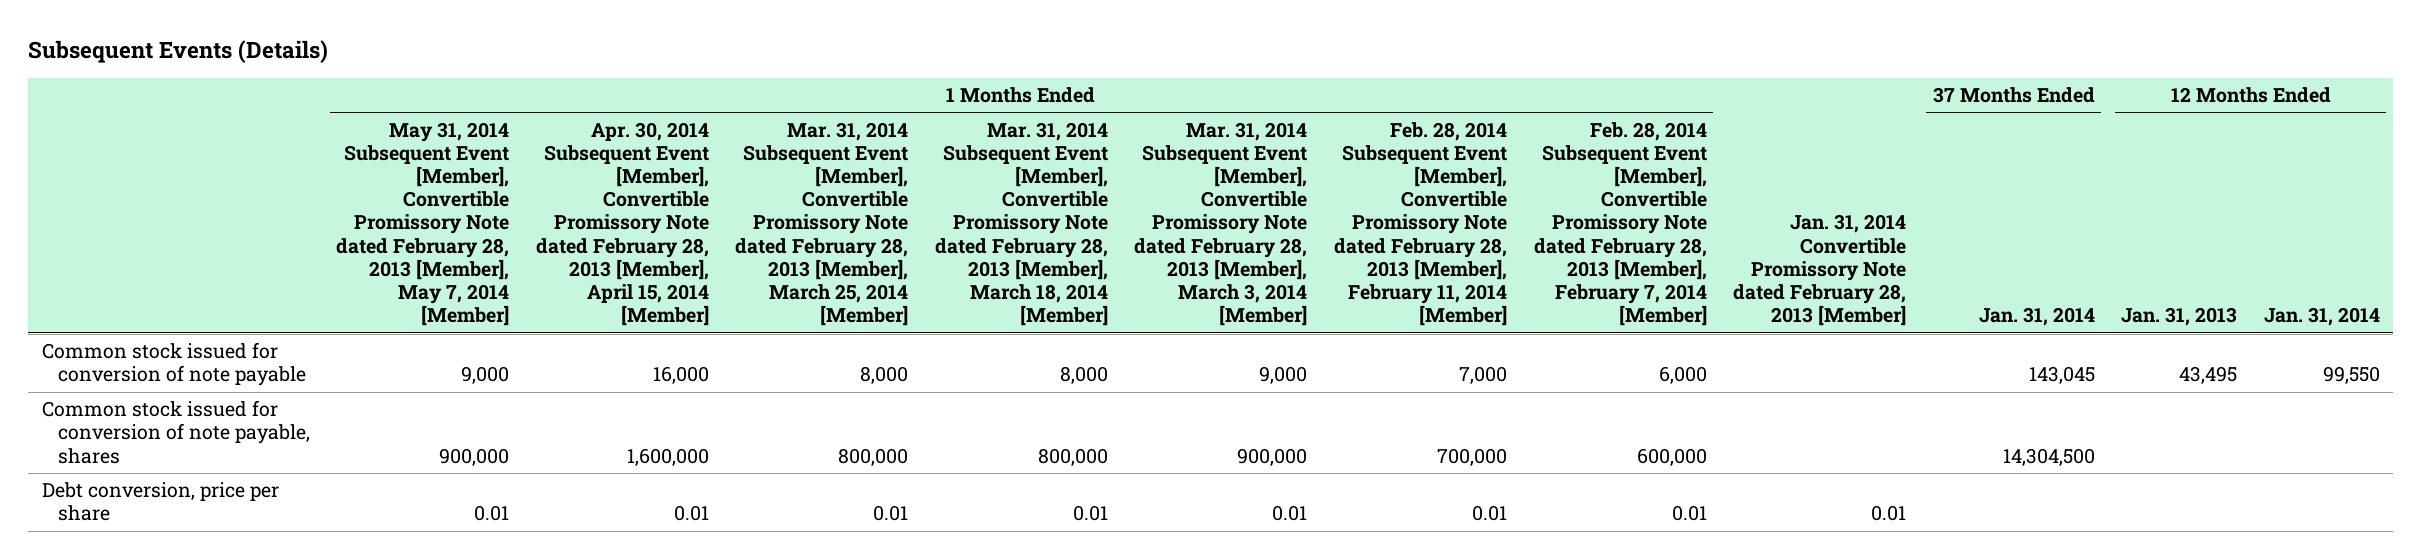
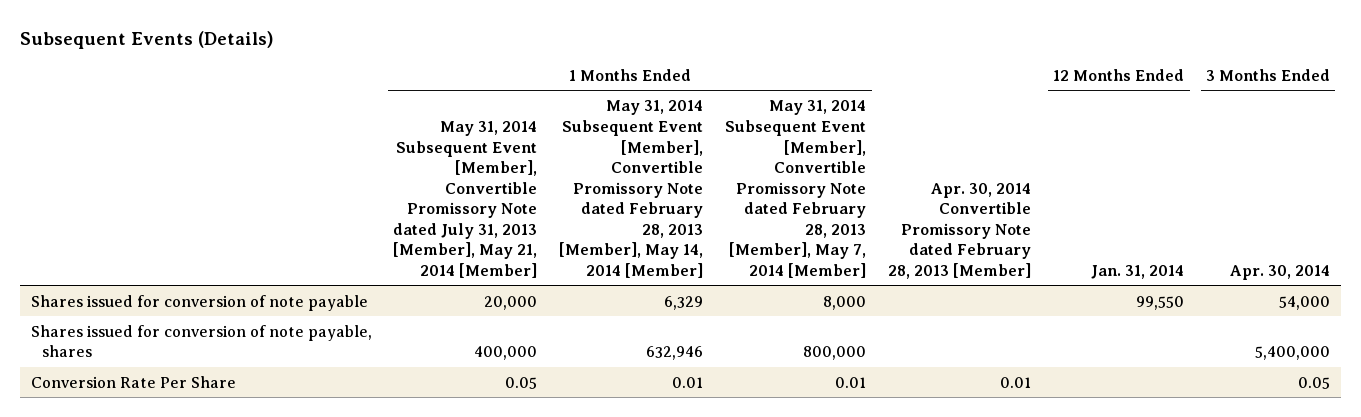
- | 1 Months Ended May 31, 2014 Subsequent Event [Member], Convertible Promissory Note dated February 28, 2013 [Member], May 7, 2014 [Member] | 1 Months Ended Apr. 30, 2014 Subsequent Event [Member], Convertible Promissory Note dated February 28, 2013 [Member], April 15, 2014 [Member] | 1 Months Ended Mar. 31, 2014 Subsequent Event [Member], Convertible Promissory Note dated February 28, 2013 [Member], March 25, 2014 [Member] | 1 Months Ended Mar. 31, 2014 Subsequent Event [Member], Convertible Promissory Note dated February 28, 2013 [Member], March 18, 2014 [Member] | 1 Months Ended Mar. 31, 2014 Subsequent Event [Member], Convertible Promissory Note dated February 28, 2013 [Member], March 3, 2014 [Member] | 1 Months Ended Feb. 28, 2014 Subsequent Event [Member], Convertible Promissory Note dated February 28, 2013 [Member], February 11, 2014 [Member] | 1 Months Ended Feb. 28, 2014 Subsequent Event [Member], Convertible Promissory Note dated February 28, 2013 [Member], February 7, 2014 [Member] | Jan. 31, 2014 Convertible Promissory Note dated February 28, 2013 [Member] | 37 Months Ended Jan. 31, 2014 | 12 Months Ended Jan. 31, 2013 | 12 Months Ended Jan. 31, 2014
+ | 1 Months Ended May 31, 2014 Subsequent Event [Member], Convertible Promissory Note dated July 31, 2013 [Member], May 21, 2014 [Member] | 1 Months Ended May 31, 2014 Subsequent Event [Member], Convertible Promissory Note dated February 28, 2013 [Member], May 14, 2014 [Member] | 1 Months Ended May 31, 2014 Subsequent Event [Member], Convertible Promissory Note dated February 28, 2013 [Member], May 7, 2014 [Member] | Apr. 30, 2014 Convertible Promissory Note dated February 28, 2013 [Member] | 12 Months Ended Jan. 31, 2014 | 3 Months Ended Apr. 30, 2014
- Common stock issued for conversion of note payable | 9,000 | 16,000 | 8,000 | 8,000 | 9,000 | 7,000 | 6,000 | | 143,045 | 43,495 | 99,550
- Common stock issued for conversion of note payable, shares | 900,000 | 1,600,000 | 800,000 | 800,000 | 900,000 | 700,000 | 600,000 | | 14,304,500 | |
- Debt conversion, price per share | 0.01 | 0.01 | 0.01 | 0.01 | 0.01 | 0.01 | 0.01 | 0.01 | | |
+ Shares issued for conversion of note payable | 20,000 | 6,329 | 8,000 | | 99,550 | 54,000
+ Shares issued for conversion of note payable, shares | 400,000 | 632,946 | 800,000 | | | 5,400,000
+ Conversion Rate Per Share | 0.05 | 0.01 | 0.01 | 0.01 | | 0.05

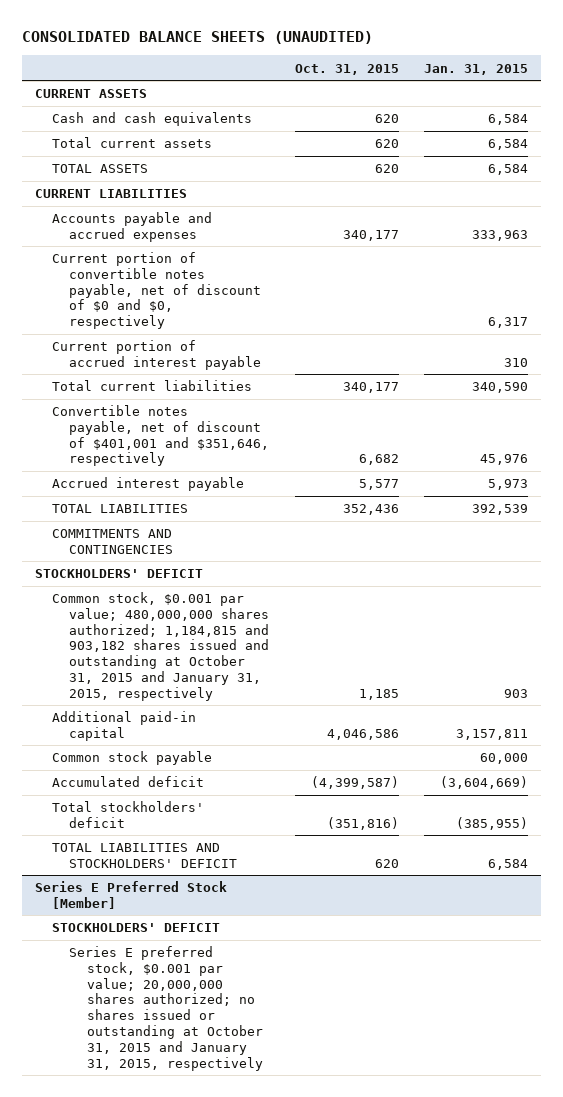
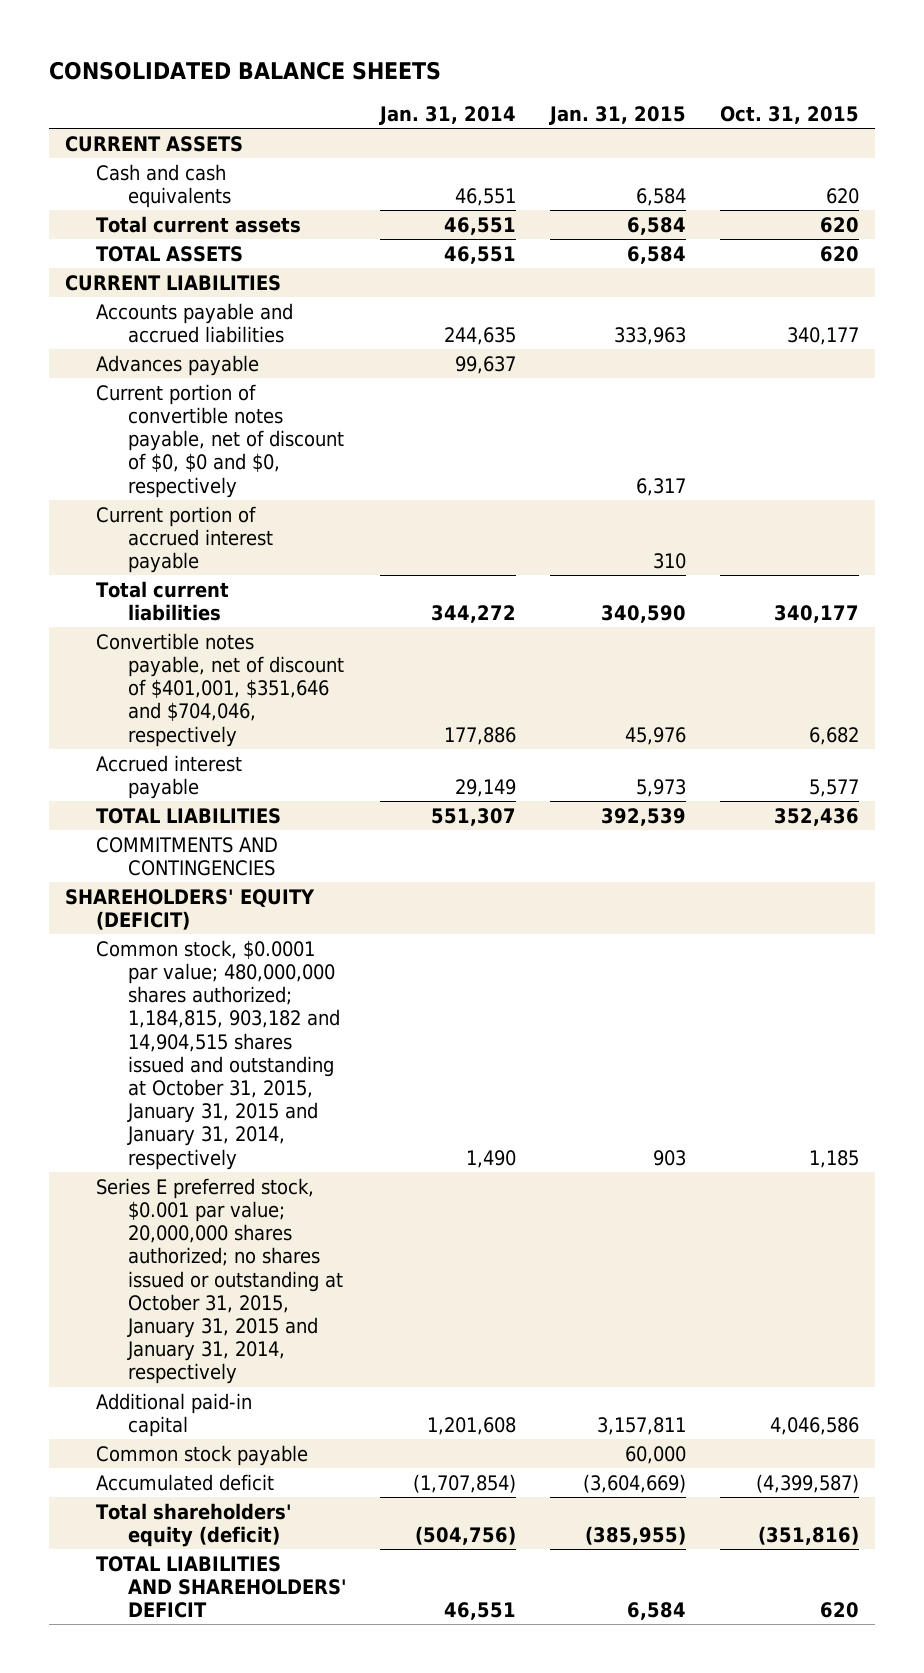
- CONSOLIDATED BALANCE SHEETS (UNAUDITED)
+ CONSOLIDATED BALANCE SHEETS
- | Oct. 31, 2015 | Jan. 31, 2015
+ | Jan. 31, 2014 | Jan. 31, 2015 | Oct. 31, 2015
- Accounts payable and accrued expenses | 340,177 | 333,963
- Current portion of convertible notes payable, net of discount of $0 and $0, respectively | | 6,317
+ Accounts payable and accrued liabilities | 244,635 | 333,963 | 340,177
+ Advances payable | 99,637 | |
+ Current portion of convertible notes payable, net of discount of $0, $0 and $0, respectively | | 6,317 |
- Convertible notes payable, net of discount of $401,001 and $351,646, respectively | 6,682 | 45,976
+ Convertible notes payable, net of discount of $401,001, $351,646 and $704,046, respectively | 177,886 | 45,976 | 6,682
- STOCKHOLDERS' DEFICIT
- Common stock, $0.001 par value; 480,000,000 shares authorized; 1,184,815 and 903,182 shares issued and outstanding at October 31, 2015 and January 31, 2015, respectively | 1,185 | 903
+ SHAREHOLDERS' EQUITY (DEFICIT)
+ Common stock, $0.0001 par value; 480,000,000 shares authorized; 1,184,815, 903,182 and 14,904,515 shares issued and outstanding at October 31, 2015, January 31, 2015 and January 31, 2014, respectively | 1,490 | 903 | 1,185
+ Series E preferred stock, $0.001 par value; 20,000,000 shares authorized; no shares issued or outstanding at October 31, 2015, January 31, 2015 and January 31, 2014, respectively
- Total stockholders' deficit | (351,816) | (385,955)
- TOTAL LIABILITIES AND STOCKHOLDERS' DEFICIT | 620 | 6,584
- Series E Preferred Stock [Member]
- STOCKHOLDERS' DEFICIT
- Series E preferred stock, $0.001 par value; 20,000,000 shares authorized; no shares issued or outstanding at October 31, 2015 and January 31, 2015, respectively
+ Total shareholders' equity (deficit) | (504,756) | (385,955) | (351,816)
+ TOTAL LIABILITIES AND SHAREHOLDERS' DEFICIT | 46,551 | 6,584 | 620

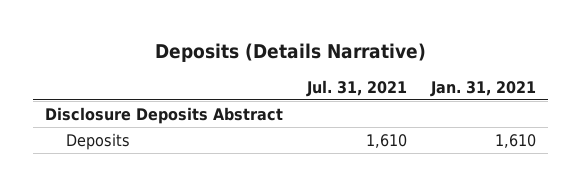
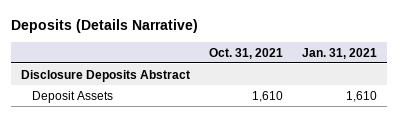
- | Jul. 31, 2021 | Jan. 31, 2021
+ | Oct. 31, 2021 | Jan. 31, 2021
- Deposits | 1,610 | 1,610
+ Deposit Assets | 1,610 | 1,610

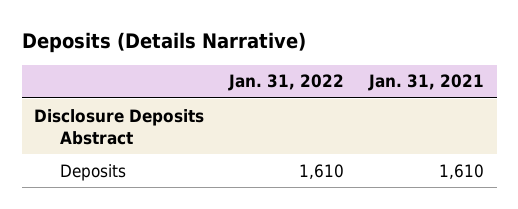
- | Oct. 31, 2021 | Jan. 31, 2021
+ | Jan. 31, 2022 | Jan. 31, 2021
- Deposit Assets | 1,610 | 1,610
+ Deposits | 1,610 | 1,610

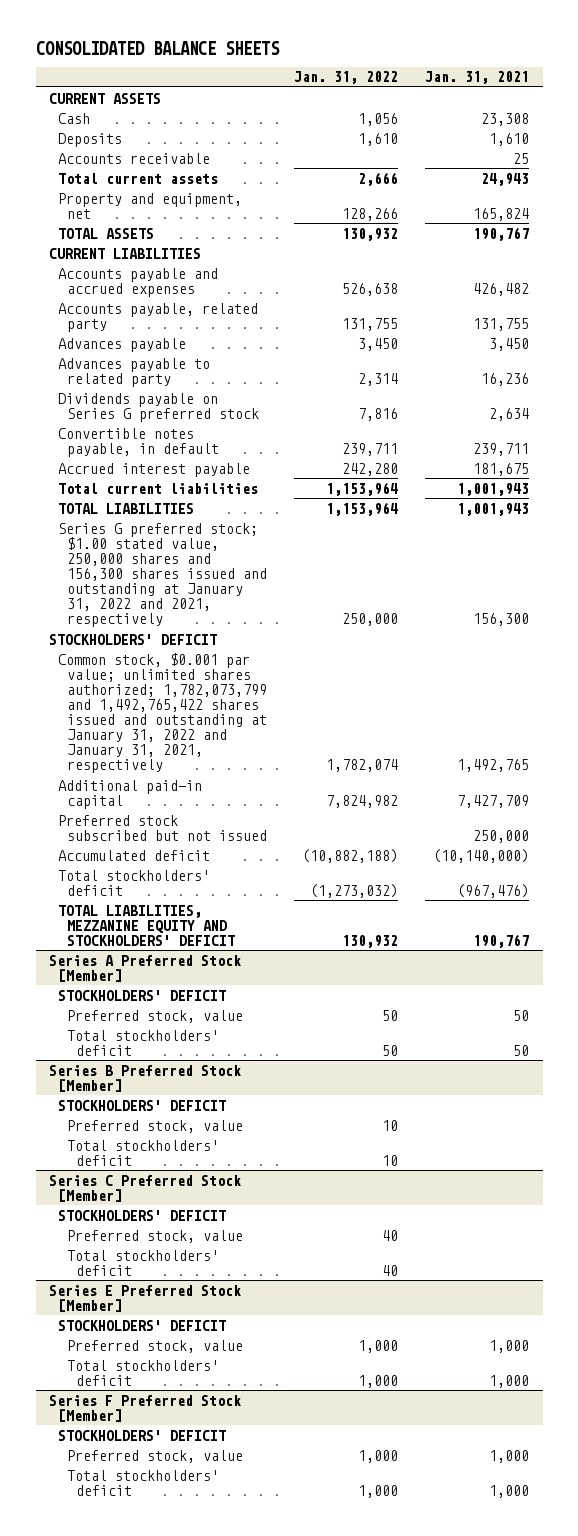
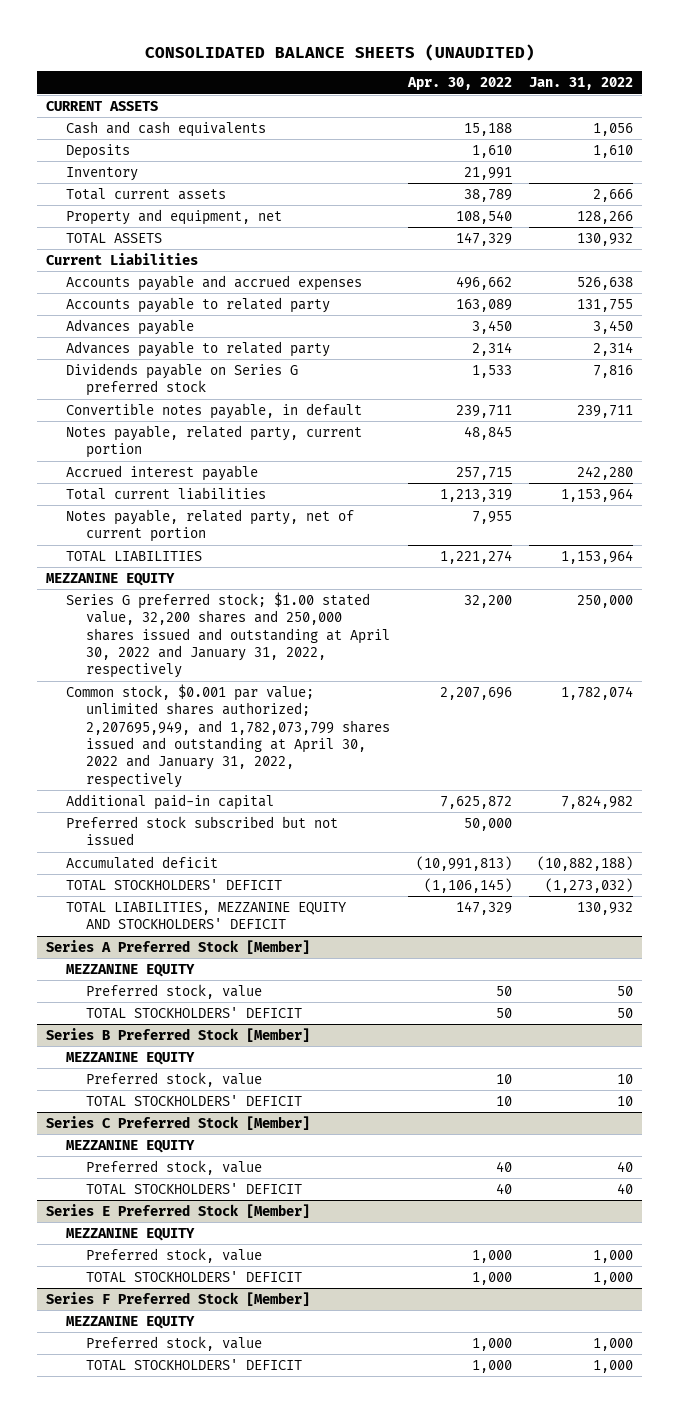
- CONSOLIDATED BALANCE SHEETS
+ CONSOLIDATED BALANCE SHEETS (UNAUDITED)
- | Jan. 31, 2022 | Jan. 31, 2021
+ | Apr. 30, 2022 | Jan. 31, 2022
- Cash | 1,056 | 23,308
+ Cash and cash equivalents | 15,188 | 1,056
- Accounts receivable | | 25
+ Inventory | 21,991 |
- CURRENT LIABILITIES
+ Current Liabilities
- Accounts payable, related party | 131,755 | 131,755
+ Accounts payable to related party | 163,089 | 131,755
+ Notes payable, related party, current portion | 48,845 |
+ Notes payable, related party, net of current portion | 7,955 |
- Series G preferred stock; $1.00 stated value, 250,000 shares and 156,300 shares issued and outstanding at January 31, 2022 and 2021, respectively | 250,000 | 156,300
- STOCKHOLDERS' DEFICIT
- Common stock, $0.001 par value; unlimited shares authorized; 1,782,073,799 and 1,492,765,422 shares issued and outstanding at January 31, 2022 and January 31, 2021, respectively | 1,782,074 | 1,492,765
+ MEZZANINE EQUITY
+ Series G preferred stock; $1.00 stated value, 32,200 shares and 250,000 shares issued and outstanding at April 30, 2022 and January 31, 2022, respectively | 32,200 | 250,000
+ Common stock, $0.001 par value; unlimited shares authorized; 2,207695,949, and 1,782,073,799 shares issued and outstanding at April 30, 2022 and January 31, 2022, respectively | 2,207,696 | 1,782,074
- Total stockholders' deficit | (1,273,032) | (967,476)
+ TOTAL STOCKHOLDERS' DEFICIT | (1,106,145) | (1,273,032)
@ Series A Preferred Stock [Member]
- STOCKHOLDERS' DEFICIT
+ MEZZANINE EQUITY
- Total stockholders' deficit | 50 | 50
+ TOTAL STOCKHOLDERS' DEFICIT | 50 | 50
@ Series B Preferred Stock [Member]
- STOCKHOLDERS' DEFICIT
+ MEZZANINE EQUITY
- Total stockholders' deficit | 10 |
+ TOTAL STOCKHOLDERS' DEFICIT | 10 | 10
@ Series C Preferred Stock [Member]
- STOCKHOLDERS' DEFICIT
+ MEZZANINE EQUITY
- Total stockholders' deficit | 40 |
+ TOTAL STOCKHOLDERS' DEFICIT | 40 | 40
@ Series E Preferred Stock [Member]
- STOCKHOLDERS' DEFICIT
+ MEZZANINE EQUITY
- Total stockholders' deficit | 1,000 | 1,000
+ TOTAL STOCKHOLDERS' DEFICIT | 1,000 | 1,000
@ Series F Preferred Stock [Member]
- STOCKHOLDERS' DEFICIT
+ MEZZANINE EQUITY
- Total stockholders' deficit | 1,000 | 1,000
+ TOTAL STOCKHOLDERS' DEFICIT | 1,000 | 1,000

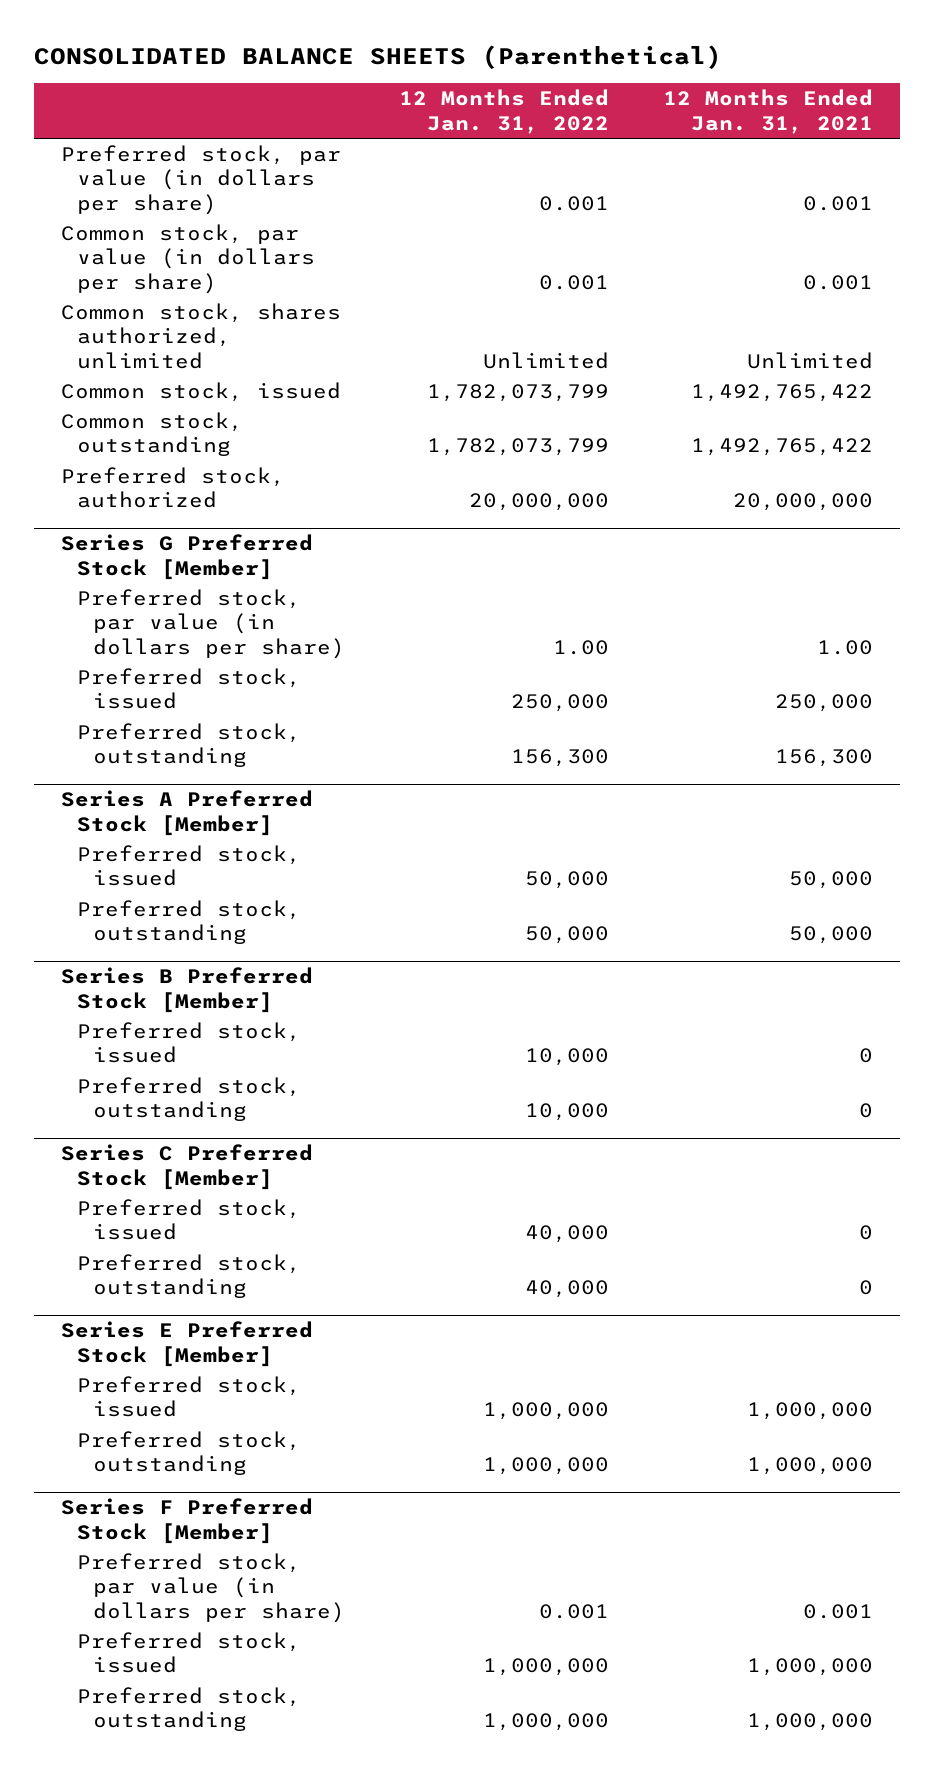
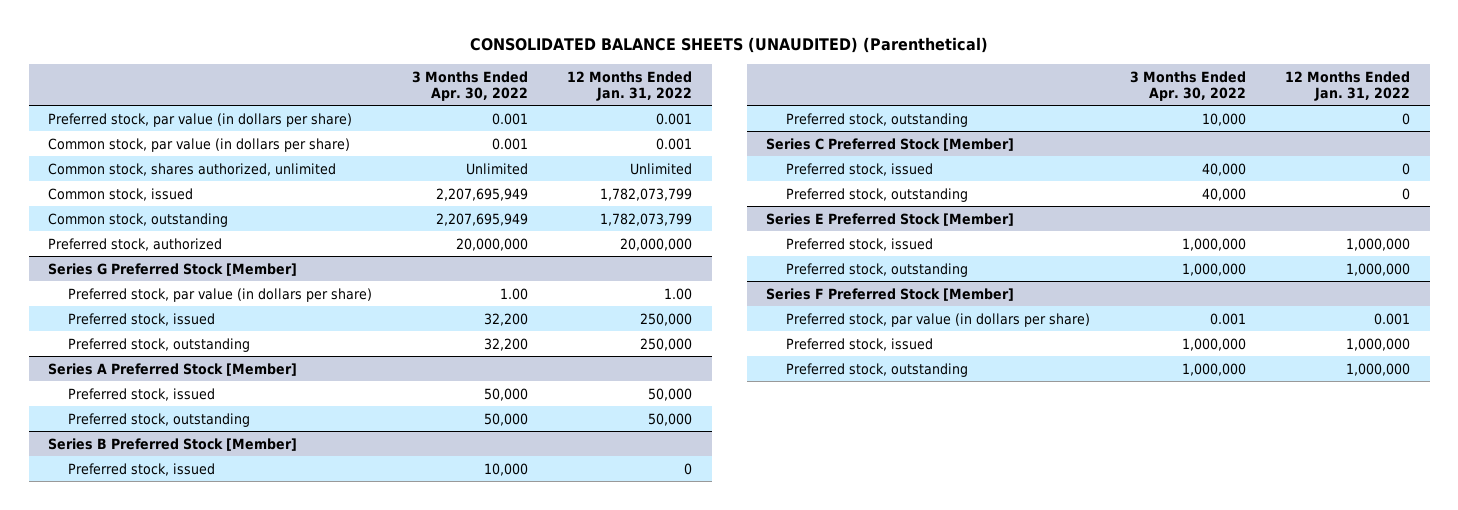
- CONSOLIDATED BALANCE SHEETS (Parenthetical)
+ CONSOLIDATED BALANCE SHEETS (UNAUDITED) (Parenthetical)
- | 12 Months Ended Jan. 31, 2022 | 12 Months Ended Jan. 31, 2021
+ | 3 Months Ended Apr. 30, 2022 | 12 Months Ended Jan. 31, 2022
@ Series G Preferred Stock [Member]
- Preferred stock, outstanding | 156,300 | 156,300
+ Preferred stock, outstanding | 32,200 | 250,000
@ Series B Preferred Stock [Member]
- Preferred stock, issued | 10,000 | 0
- Preferred stock, outstanding | 10,000 | 0
+ Preferred stock, issued | 10,000 | 0
+ Preferred stock, outstanding | 10,000 | 0
@ Series C Preferred Stock [Member]
- Preferred stock, issued | 40,000 | 0
- Preferred stock, outstanding | 40,000 | 0
+ Preferred stock, issued | 40,000 | 0
+ Preferred stock, outstanding | 40,000 | 0

